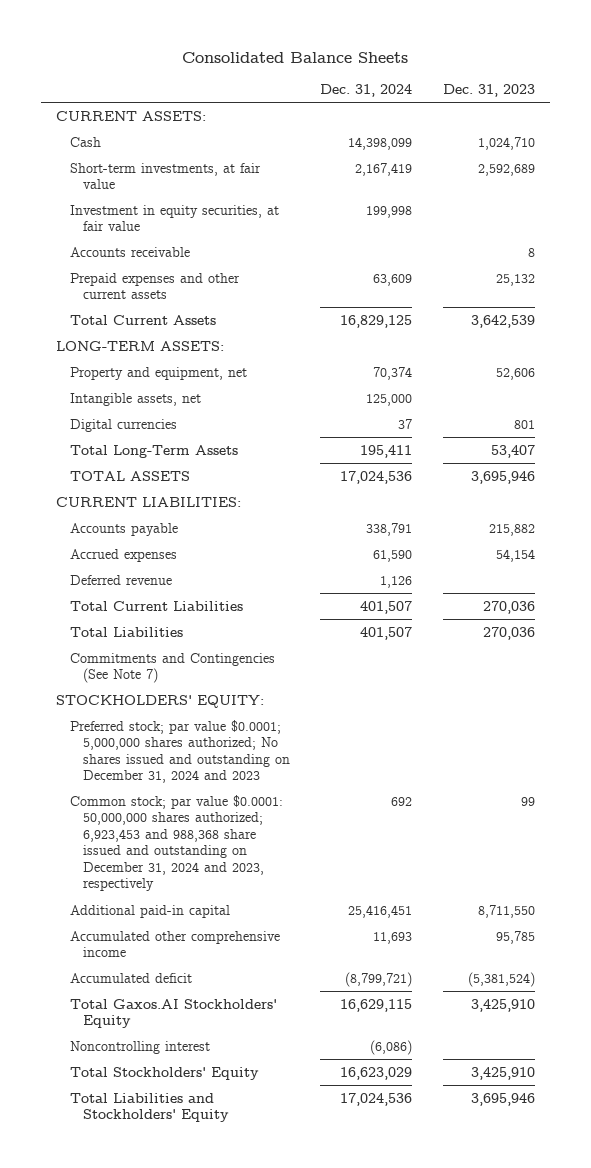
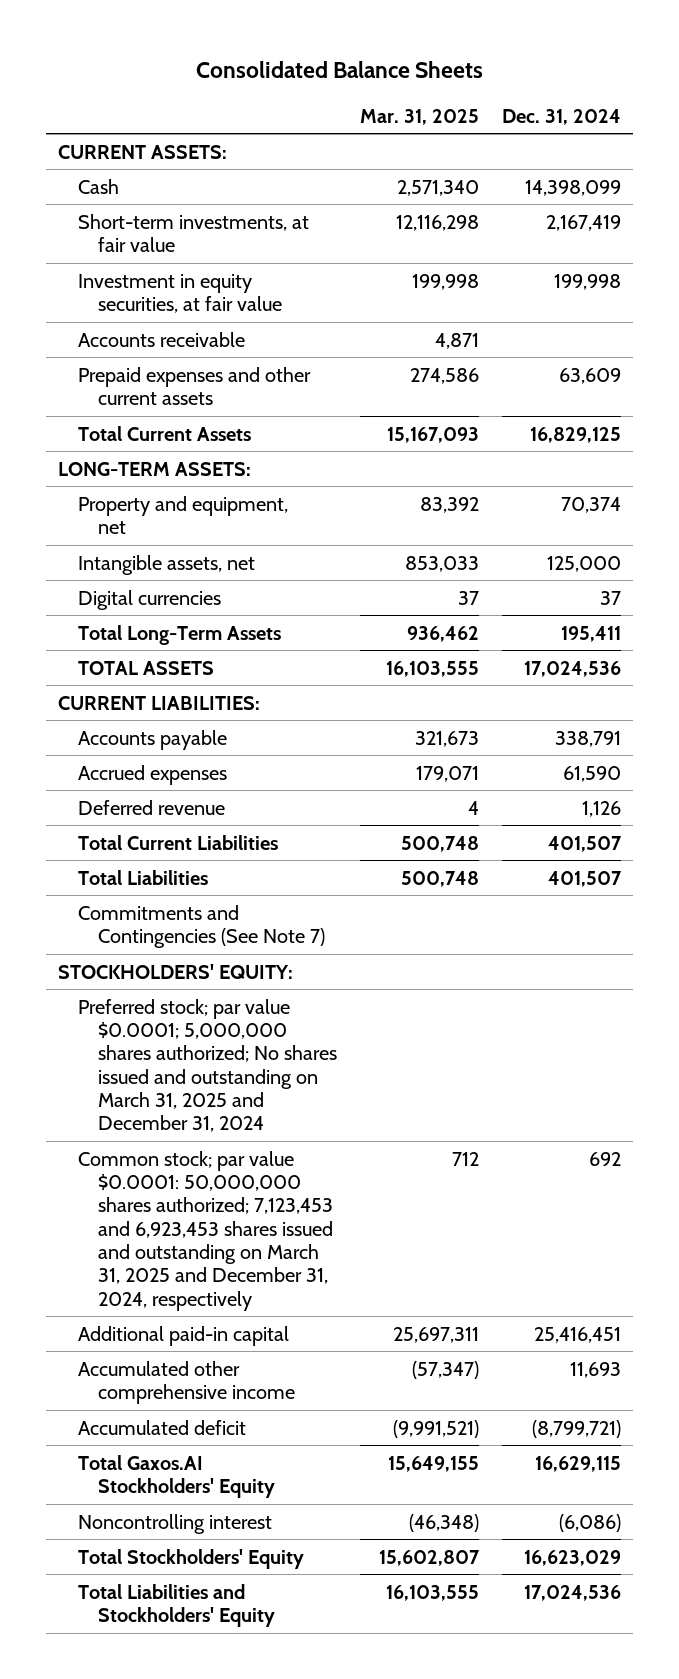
- | Dec. 31, 2024 | Dec. 31, 2023
+ | Mar. 31, 2025 | Dec. 31, 2024
- Preferred stock; par value $0.0001; 5,000,000 shares authorized; No shares issued and outstanding on December 31, 2024 and 2023
- Common stock; par value $0.0001: 50,000,000 shares authorized; 6,923,453 and 988,368 share issued and outstanding on December 31, 2024 and 2023, respectively | 692 | 99
+ Preferred stock; par value $0.0001; 5,000,000 shares authorized; No shares issued and outstanding on March 31, 2025 and December 31, 2024
+ Common stock; par value $0.0001: 50,000,000 shares authorized; 7,123,453 and 6,923,453 shares issued and outstanding on March 31, 2025 and December 31, 2024, respectively | 712 | 692

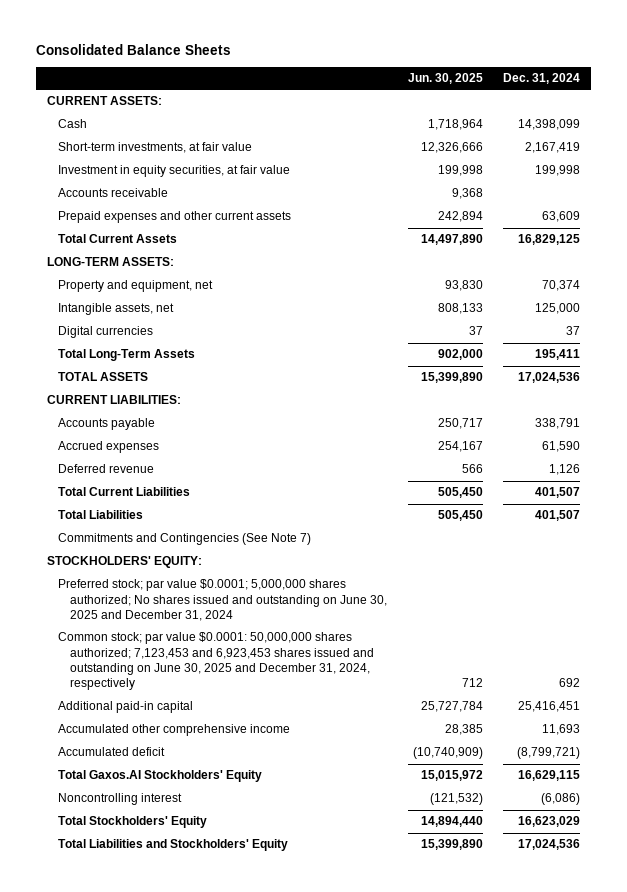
- | Mar. 31, 2025 | Dec. 31, 2024
+ | Jun. 30, 2025 | Dec. 31, 2024
- Preferred stock; par value $0.0001; 5,000,000 shares authorized; No shares issued and outstanding on March 31, 2025 and December 31, 2024
- Common stock; par value $0.0001: 50,000,000 shares authorized; 7,123,453 and 6,923,453 shares issued and outstanding on March 31, 2025 and December 31, 2024, respectively | 712 | 692
+ Preferred stock; par value $0.0001; 5,000,000 shares authorized; No shares issued and outstanding on June 30, 2025 and December 31, 2024
+ Common stock; par value $0.0001: 50,000,000 shares authorized; 7,123,453 and 6,923,453 shares issued and outstanding on June 30, 2025 and December 31, 2024, respectively | 712 | 692

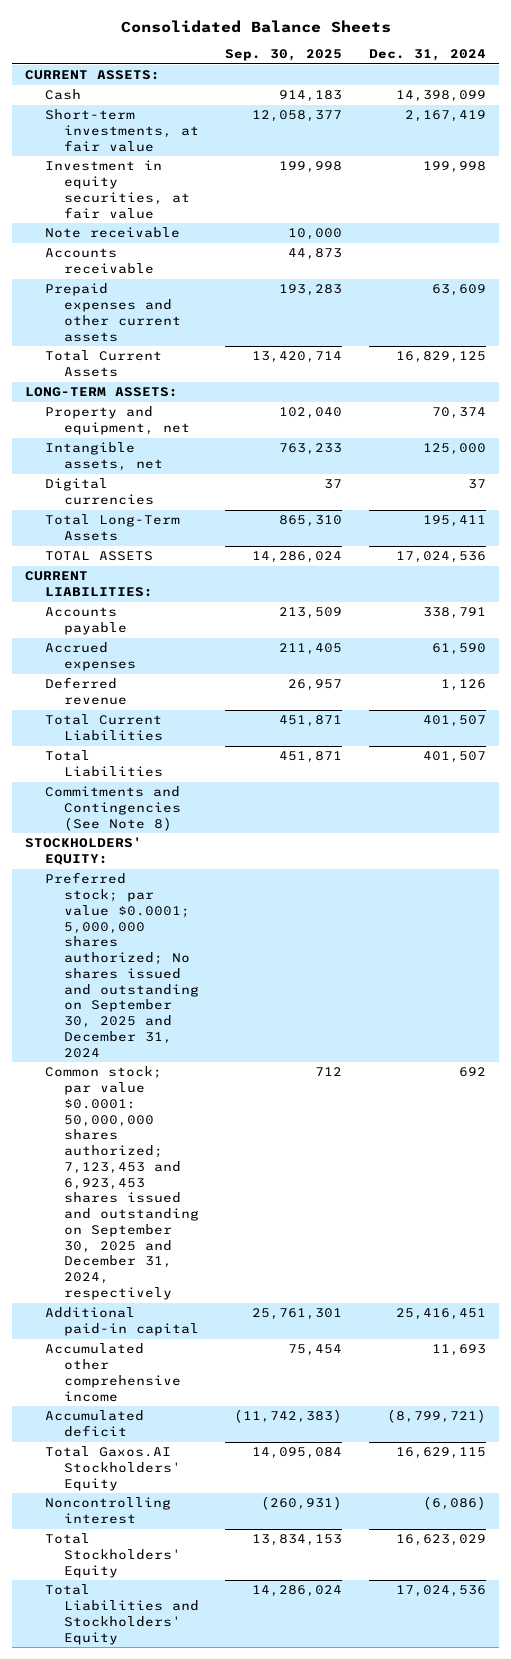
- | Jun. 30, 2025 | Dec. 31, 2024
+ | Sep. 30, 2025 | Dec. 31, 2024
+ Note receivable | 10,000 |
- Commitments and Contingencies (See Note 7)
+ Commitments and Contingencies (See Note 8)
- Preferred stock; par value $0.0001; 5,000,000 shares authorized; No shares issued and outstanding on June 30, 2025 and December 31, 2024
- Common stock; par value $0.0001: 50,000,000 shares authorized; 7,123,453 and 6,923,453 shares issued and outstanding on June 30, 2025 and December 31, 2024, respectively | 712 | 692
+ Preferred stock; par value $0.0001; 5,000,000 shares authorized; No shares issued and outstanding on September 30, 2025 and December 31, 2024
+ Common stock; par value $0.0001: 50,000,000 shares authorized; 7,123,453 and 6,923,453 shares issued and outstanding on September 30, 2025 and December 31, 2024, respectively | 712 | 692

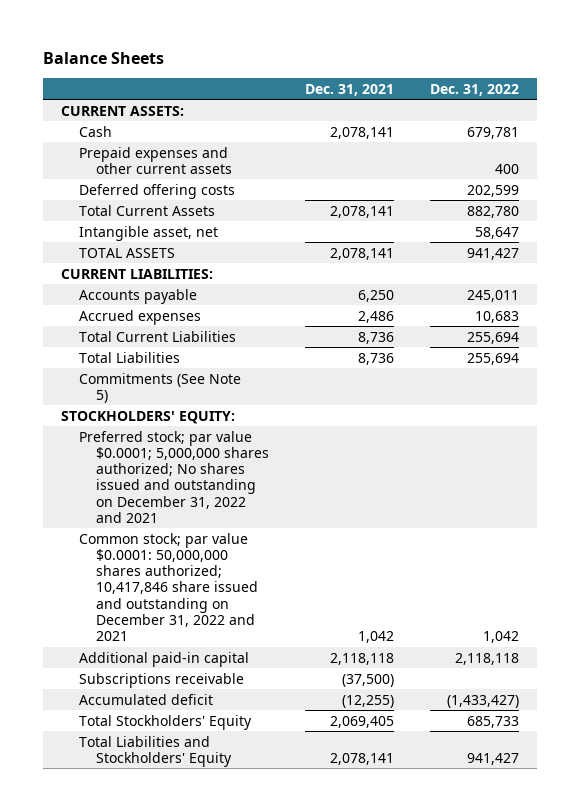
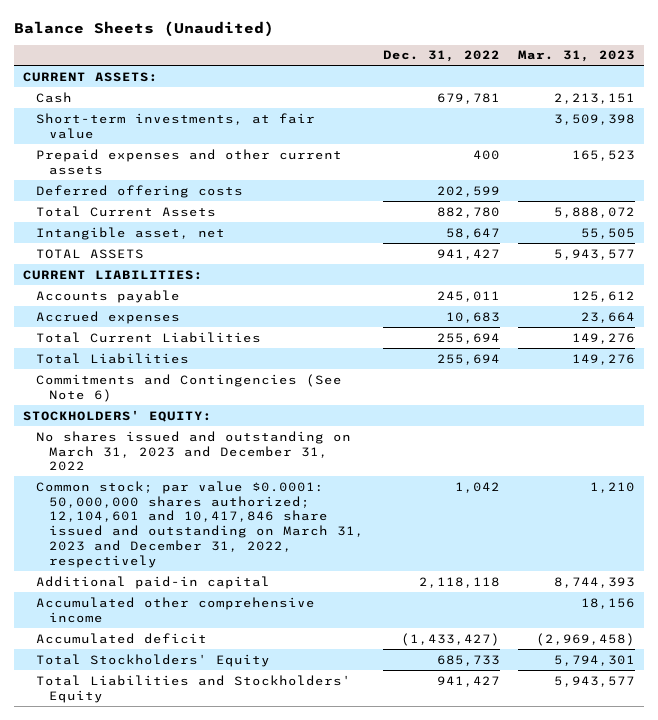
- Balance Sheets
+ Balance Sheets (Unaudited)
- | Dec. 31, 2021 | Dec. 31, 2022
+ | Dec. 31, 2022 | Mar. 31, 2023
+ Short-term investments, at fair value | | 3,509,398
- Commitments (See Note 5)
+ Commitments and Contingencies (See Note 6)
- Preferred stock; par value $0.0001; 5,000,000 shares authorized; No shares issued and outstanding on December 31, 2022 and 2021
- Common stock; par value $0.0001: 50,000,000 shares authorized; 10,417,846 share issued and outstanding on December 31, 2022 and 2021 | 1,042 | 1,042
+ No shares issued and outstanding on March 31, 2023 and December 31, 2022
+ Common stock; par value $0.0001: 50,000,000 shares authorized; 12,104,601 and 10,417,846 share issued and outstanding on March 31, 2023 and December 31, 2022, respectively | 1,042 | 1,210
- Subscriptions receivable | (37,500) |
+ Accumulated other comprehensive income | | 18,156

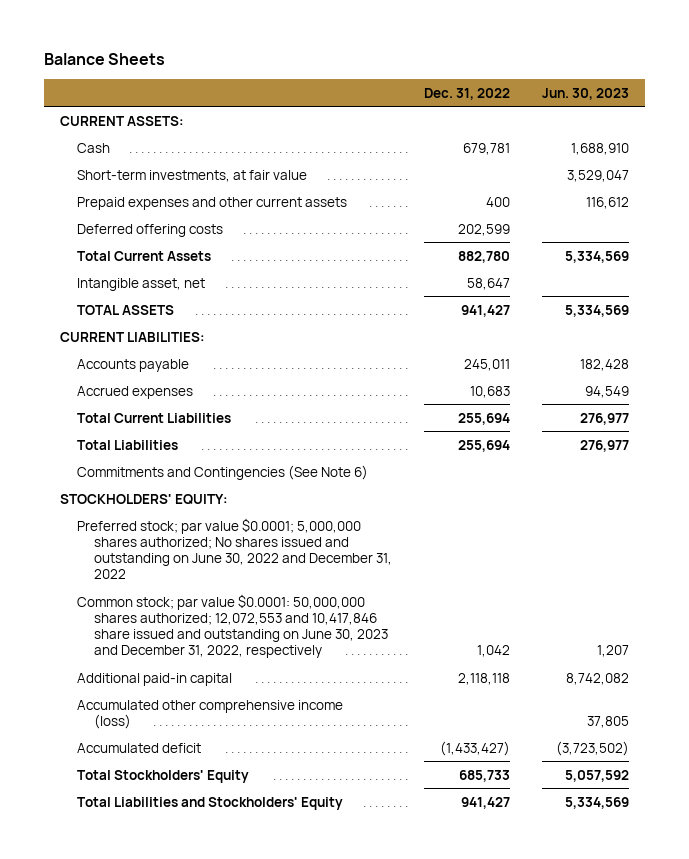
- Balance Sheets (Unaudited)
+ Balance Sheets
- | Dec. 31, 2022 | Mar. 31, 2023
+ | Dec. 31, 2022 | Jun. 30, 2023
- No shares issued and outstanding on March 31, 2023 and December 31, 2022
- Common stock; par value $0.0001: 50,000,000 shares authorized; 12,104,601 and 10,417,846 share issued and outstanding on March 31, 2023 and December 31, 2022, respectively | 1,042 | 1,210
+ Preferred stock; par value $0.0001; 5,000,000 shares authorized; No shares issued and outstanding on June 30, 2022 and December 31, 2022
+ Common stock; par value $0.0001: 50,000,000 shares authorized; 12,072,553 and 10,417,846 share issued and outstanding on June 30, 2023 and December 31, 2022, respectively | 1,042 | 1,207
- Accumulated other comprehensive income | | 18,156
+ Accumulated other comprehensive income (loss) | | 37,805

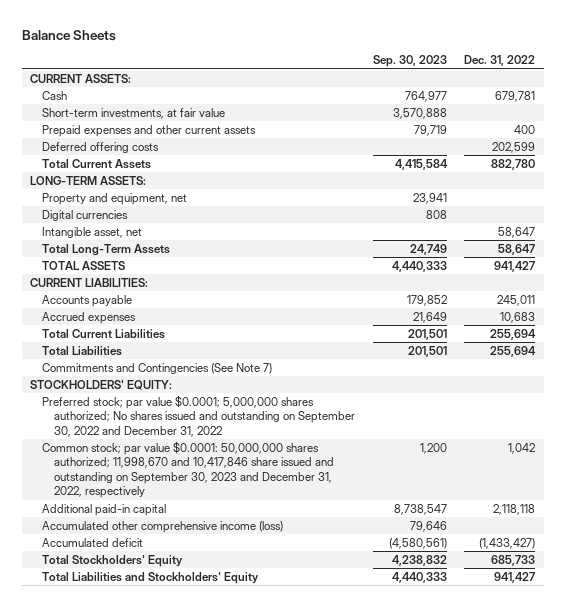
- | Dec. 31, 2022 | Jun. 30, 2023
+ | Sep. 30, 2023 | Dec. 31, 2022
+ LONG-TERM ASSETS:
+ Property and equipment, net | 23,941 |
+ Digital currencies | 808 |
+ Total Long-Term Assets | 24,749 | 58,647
- Commitments and Contingencies (See Note 6)
+ Commitments and Contingencies (See Note 7)
- Preferred stock; par value $0.0001; 5,000,000 shares authorized; No shares issued and outstanding on June 30, 2022 and December 31, 2022
- Common stock; par value $0.0001: 50,000,000 shares authorized; 12,072,553 and 10,417,846 share issued and outstanding on June 30, 2023 and December 31, 2022, respectively | 1,042 | 1,207
+ Preferred stock; par value $0.0001; 5,000,000 shares authorized; No shares issued and outstanding on September 30, 2022 and December 31, 2022
+ Common stock; par value $0.0001: 50,000,000 shares authorized; 11,998,670 and 10,417,846 share issued and outstanding on September 30, 2023 and December 31, 2022, respectively | 1,200 | 1,042

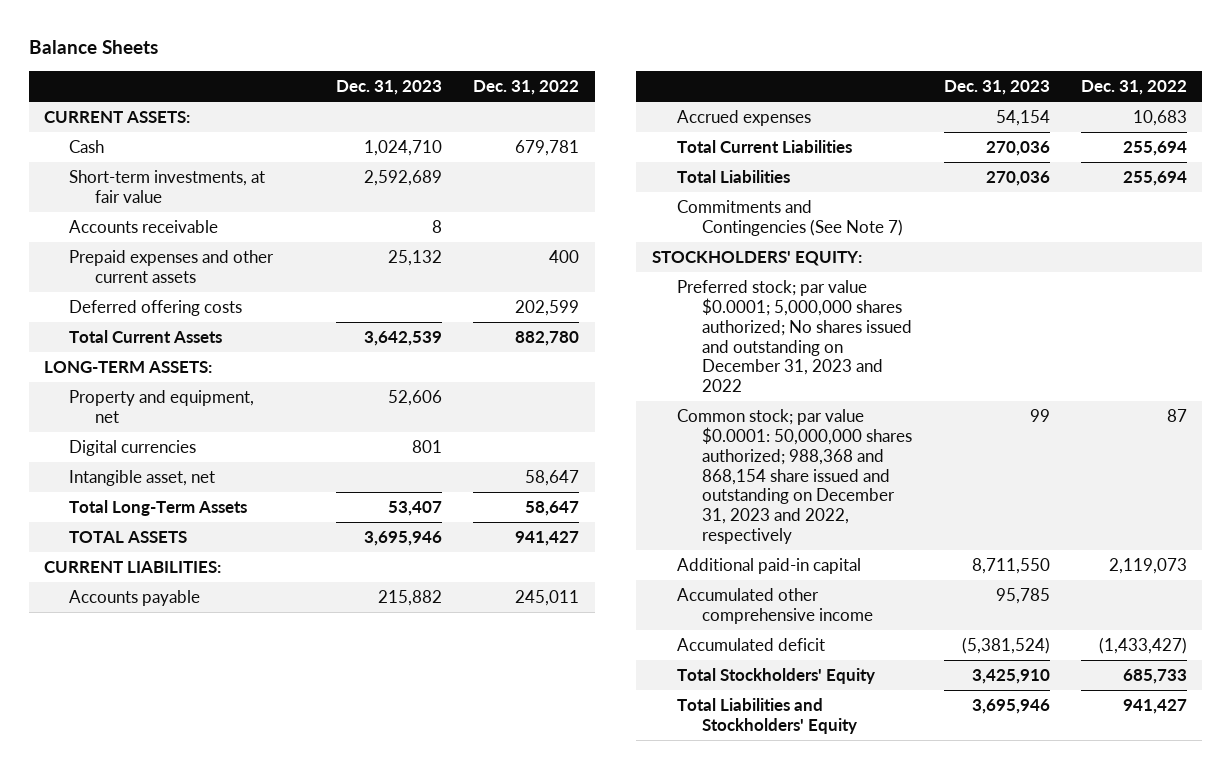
- | Sep. 30, 2023 | Dec. 31, 2022
+ | Dec. 31, 2023 | Dec. 31, 2022
+ Accounts receivable | 8 |
- Preferred stock; par value $0.0001; 5,000,000 shares authorized; No shares issued and outstanding on September 30, 2022 and December 31, 2022
- Common stock; par value $0.0001: 50,000,000 shares authorized; 11,998,670 and 10,417,846 share issued and outstanding on September 30, 2023 and December 31, 2022, respectively | 1,200 | 1,042
- Additional paid-in capital | 8,738,547 | 2,118,118
- Accumulated other comprehensive income (loss) | 79,646 |
+ Preferred stock; par value $0.0001; 5,000,000 shares authorized; No shares issued and outstanding on December 31, 2023 and 2022
+ Common stock; par value $0.0001: 50,000,000 shares authorized; 988,368 and 868,154 share issued and outstanding on December 31, 2023 and 2022, respectively | 99 | 87
+ Additional paid-in capital | 8,711,550 | 2,119,073
+ Accumulated other comprehensive income | 95,785 |

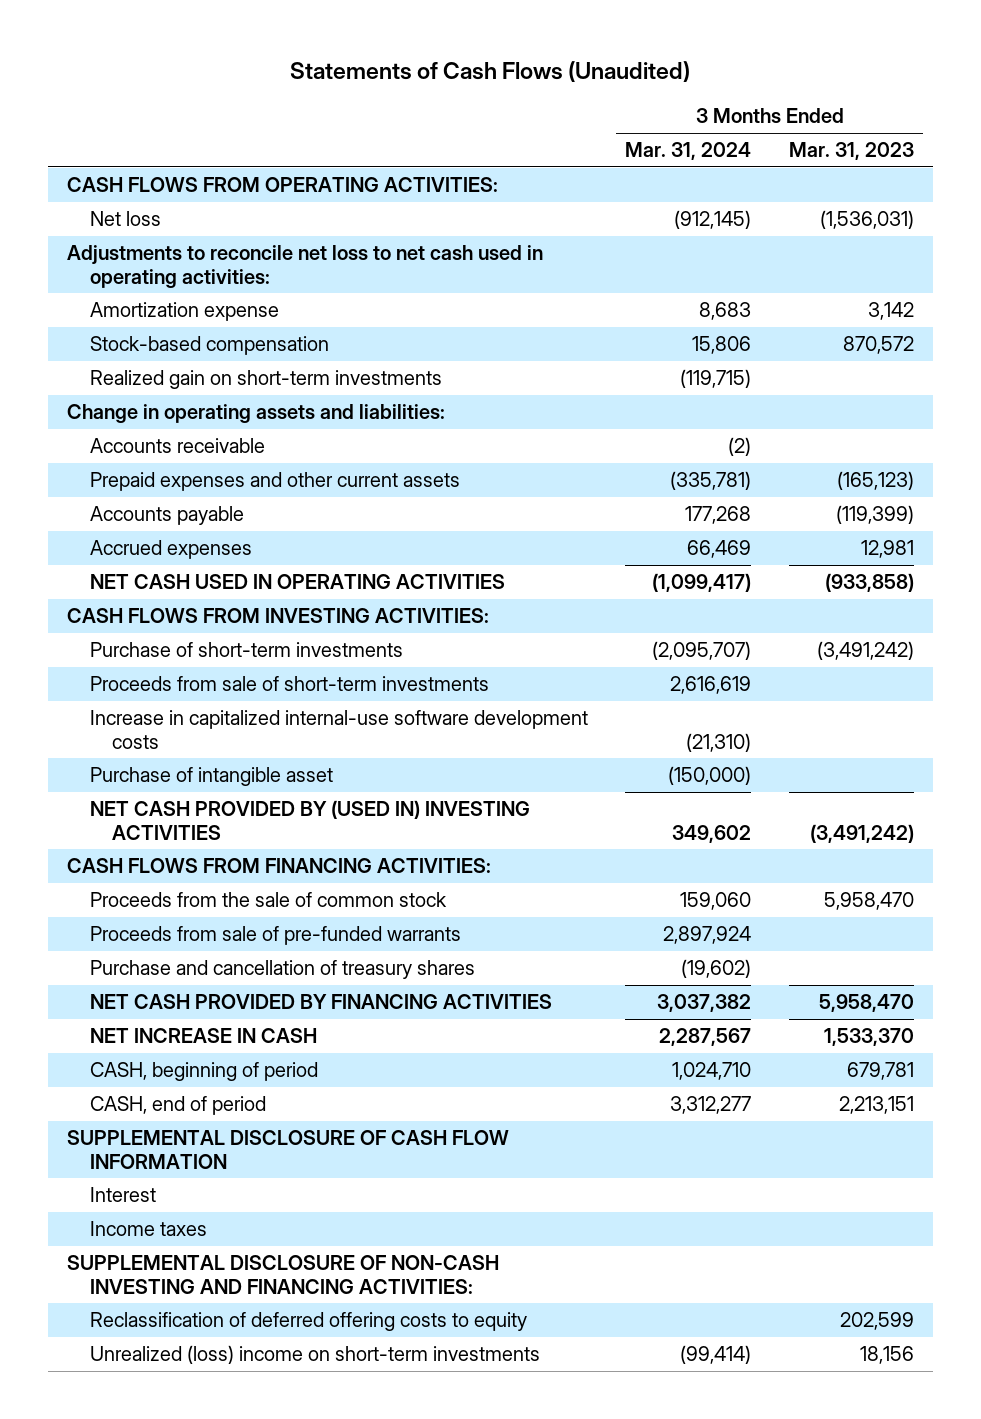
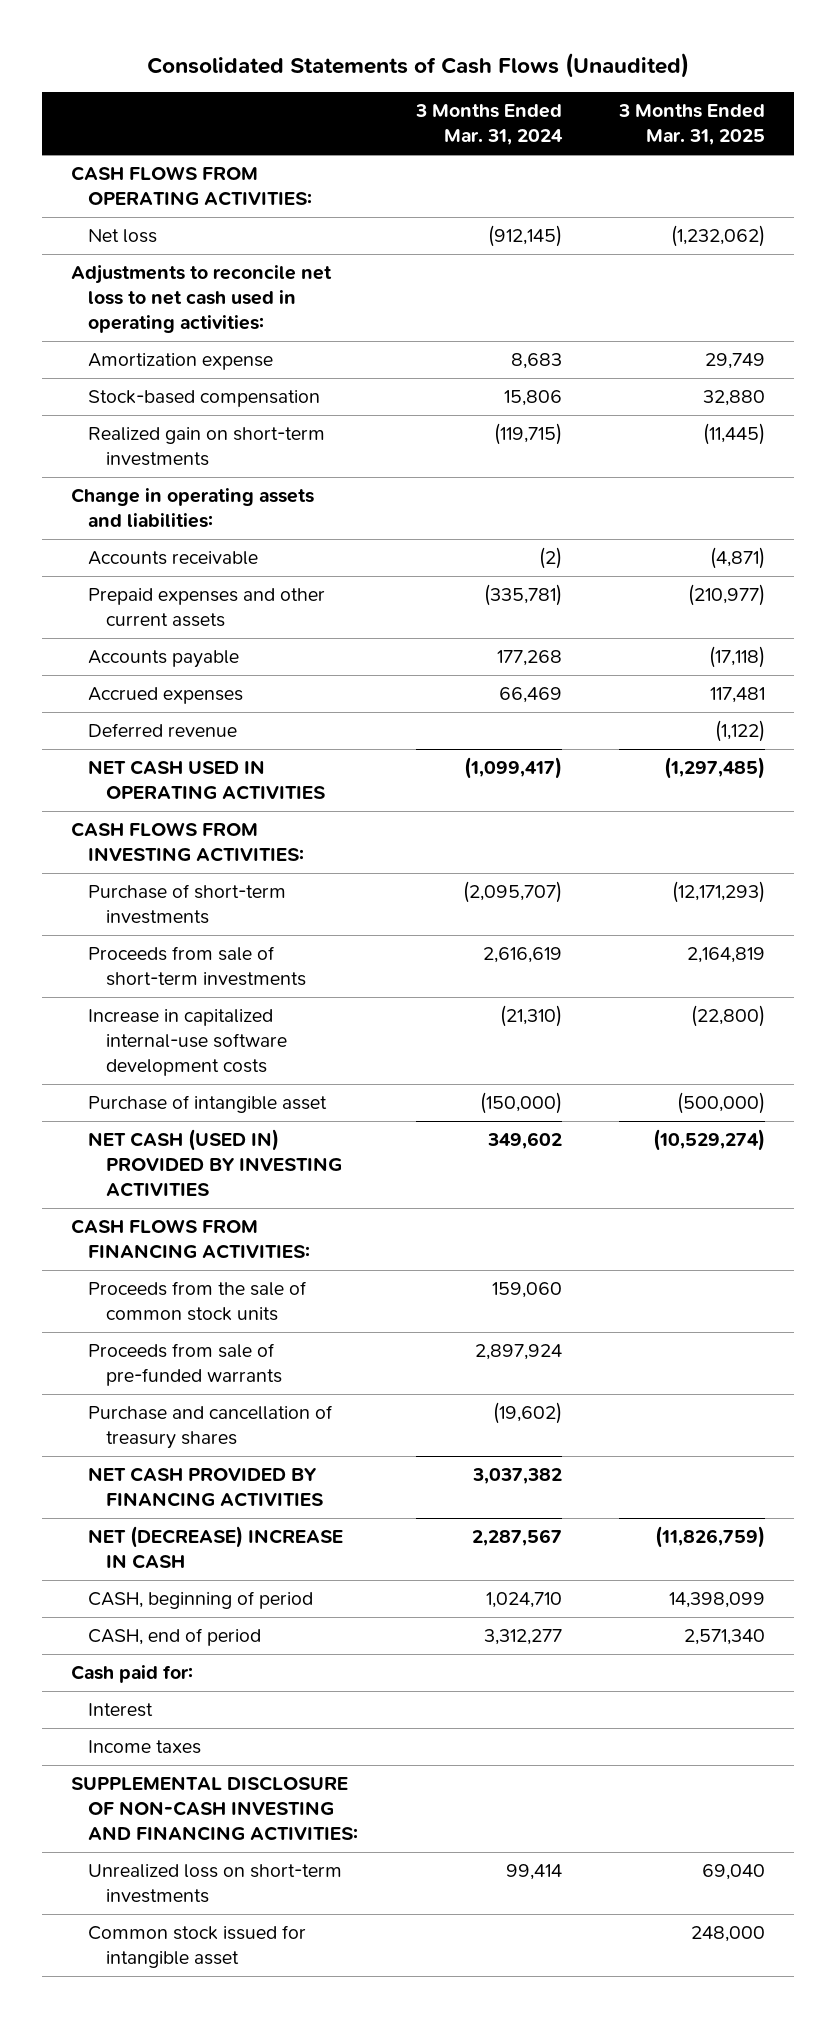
- Statements of Cash Flows (Unaudited)
+ Consolidated Statements of Cash Flows (Unaudited)
- | 3 Months Ended Mar. 31, 2024 | 3 Months Ended Mar. 31, 2023
+ | 3 Months Ended Mar. 31, 2024 | 3 Months Ended Mar. 31, 2025
+ Deferred revenue | | (1,122)
- NET CASH PROVIDED BY (USED IN) INVESTING ACTIVITIES | 349,602 | (3,491,242)
+ NET CASH (USED IN) PROVIDED BY INVESTING ACTIVITIES | 349,602 | (10,529,274)
- Proceeds from the sale of common stock | 159,060 | 5,958,470
+ Proceeds from the sale of common stock units | 159,060 |
- NET INCREASE IN CASH | 2,287,567 | 1,533,370
+ NET (DECREASE) INCREASE IN CASH | 2,287,567 | (11,826,759)
- SUPPLEMENTAL DISCLOSURE OF CASH FLOW INFORMATION
+ Cash paid for:
- Reclassification of deferred offering costs to equity | | 202,599
- Unrealized (loss) income on short-term investments | (99,414) | 18,156
+ Unrealized loss on short-term investments | 99,414 | 69,040
+ Common stock issued for intangible asset | | 248,000

